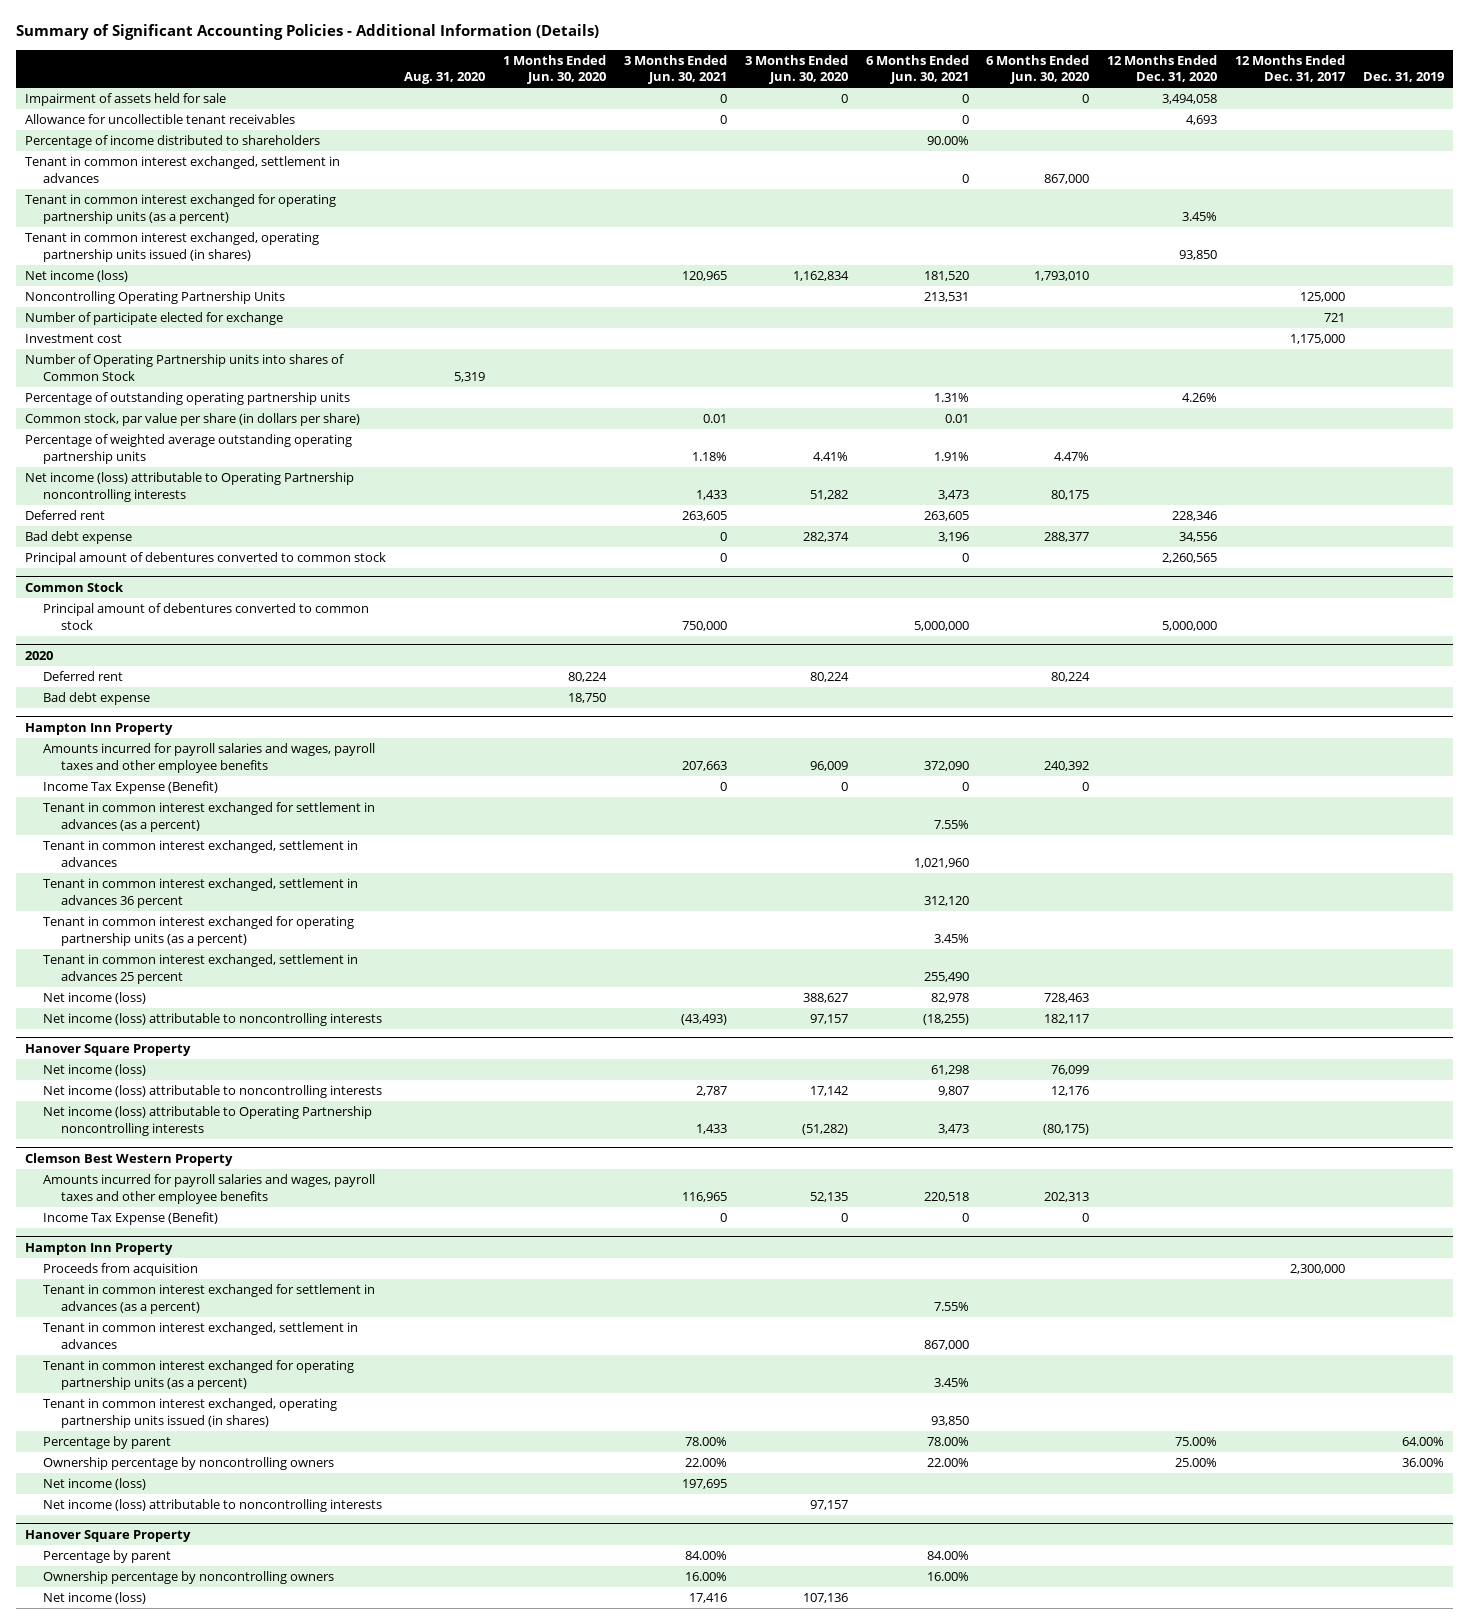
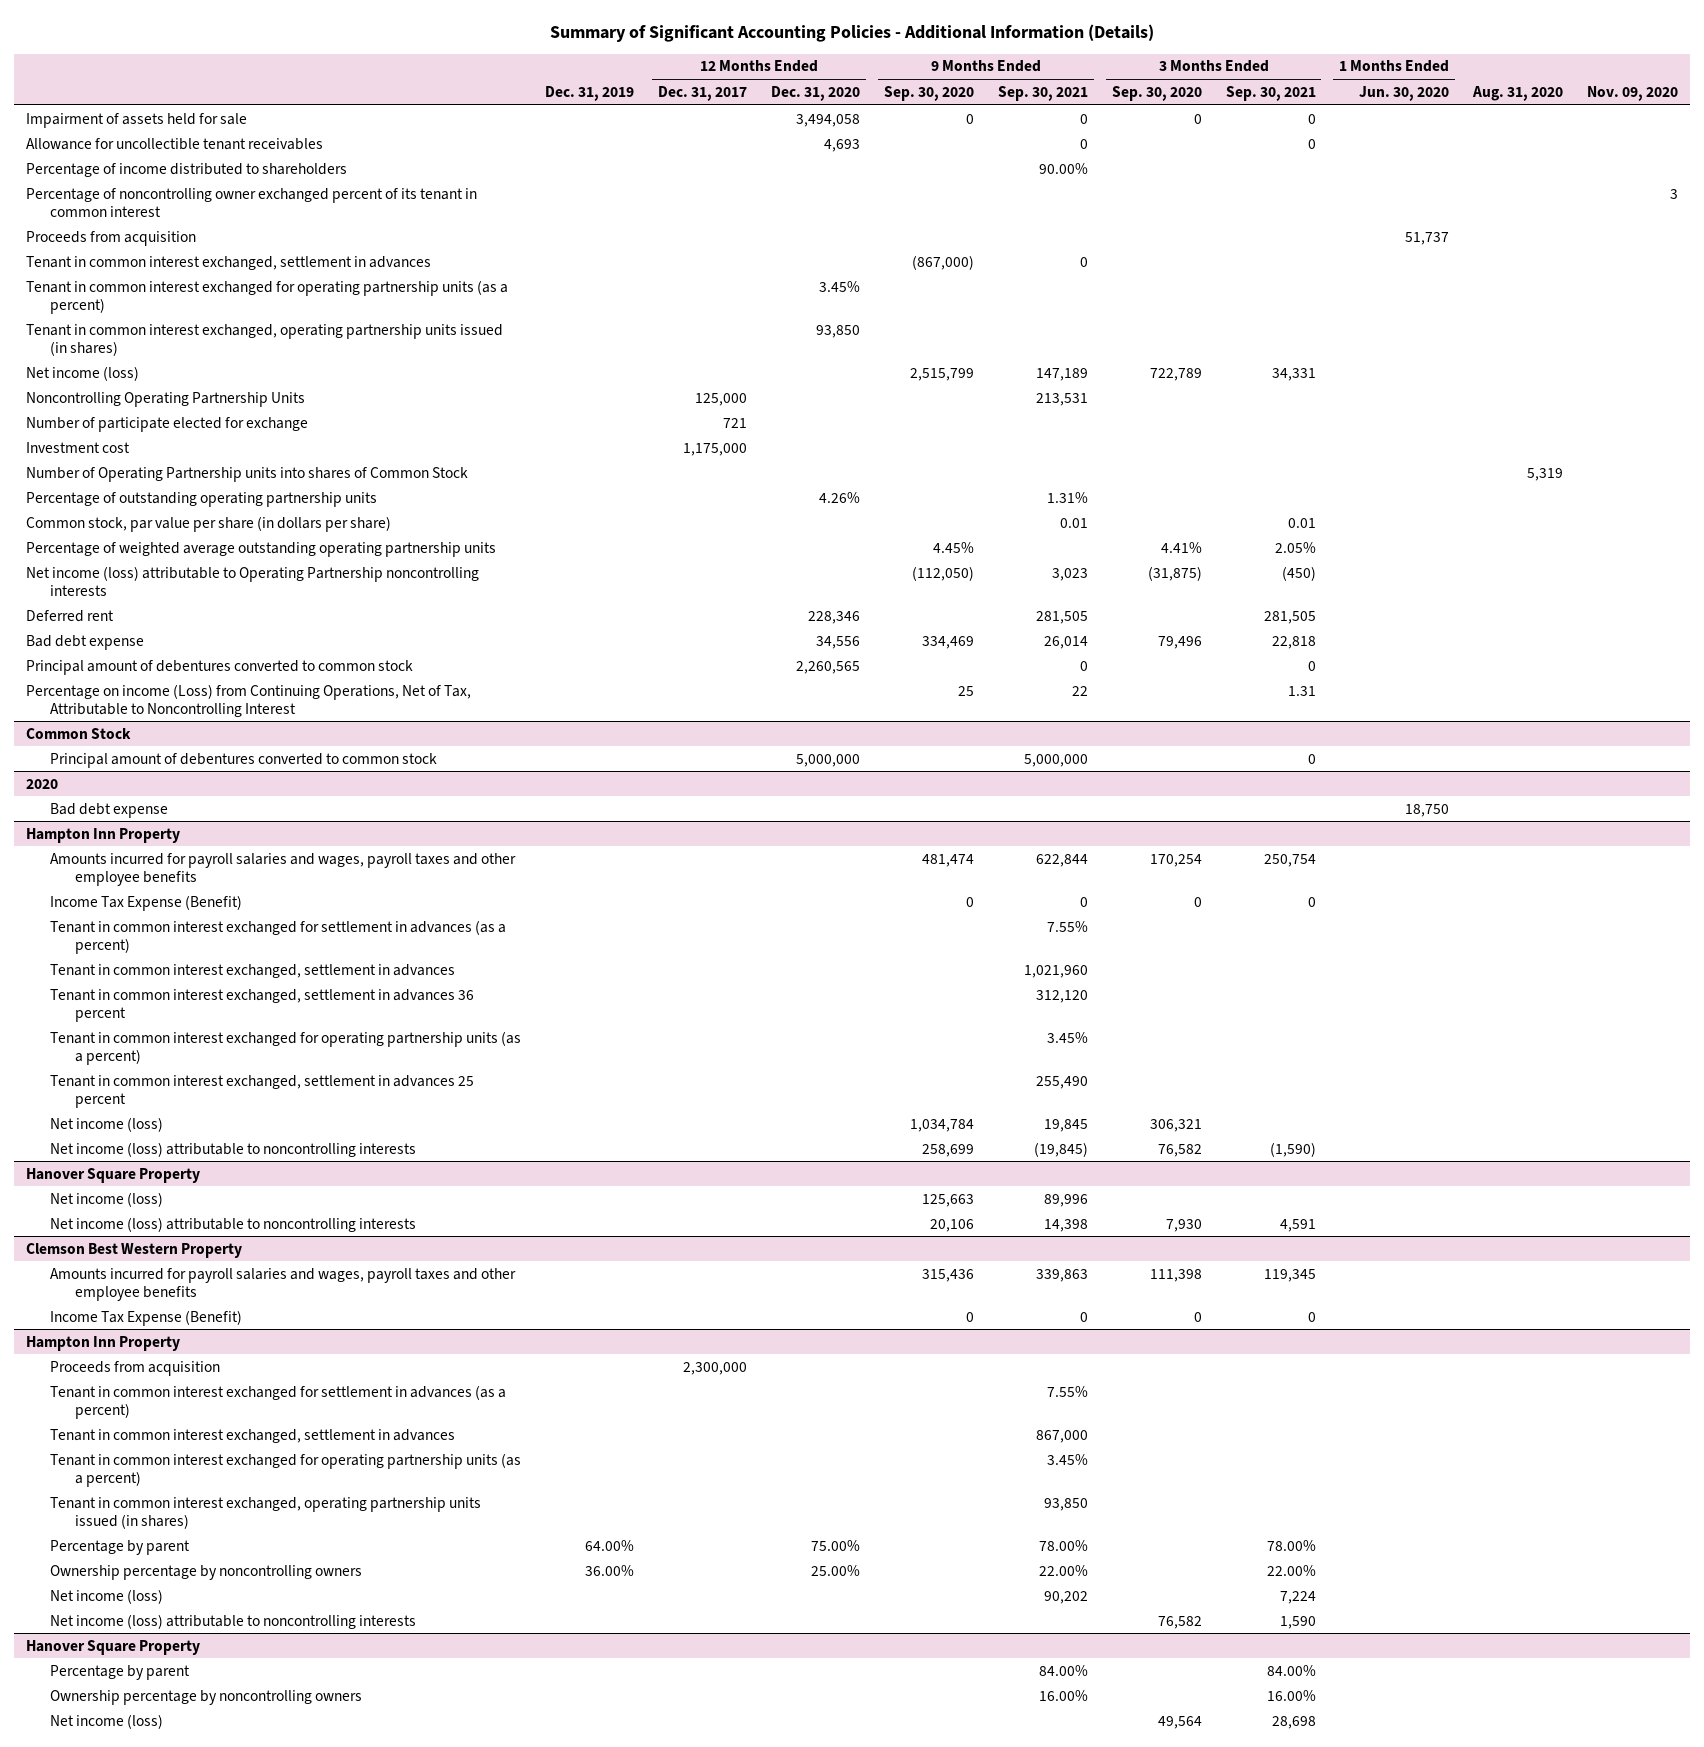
- | Aug. 31, 2020 | 1 Months Ended Jun. 30, 2020 | 3 Months Ended Jun. 30, 2021 | 3 Months Ended Jun. 30, 2020 | 6 Months Ended Jun. 30, 2021 | 6 Months Ended Jun. 30, 2020 | 12 Months Ended Dec. 31, 2020 | 12 Months Ended Dec. 31, 2017 | Dec. 31, 2019
+ | Dec. 31, 2019 | 12 Months Ended Dec. 31, 2017 | 12 Months Ended Dec. 31, 2020 | 9 Months Ended Sep. 30, 2020 | 9 Months Ended Sep. 30, 2021 | 3 Months Ended Sep. 30, 2020 | 3 Months Ended Sep. 30, 2021 | 1 Months Ended Jun. 30, 2020 | Aug. 31, 2020 | Nov. 09, 2020
+ Percentage of noncontrolling owner exchanged percent of its tenant in common interest | | | | | | | | | | 3
+ Proceeds from acquisition | | | | | | | | 51,737 | |
+ Percentage on income (Loss) from Continuing Operations, Net of Tax, Attributable to Noncontrolling Interest | | | | 25 | 22 | | 1.31 | | |
@ 2020
- Deferred rent | | 80,224 | | 80,224 | | 80,224 | | |
@ Hanover Square Property
- Net income (loss) attributable to Operating Partnership noncontrolling interests | | | 1,433 | (51,282) | 3,473 | (80,175) | | |

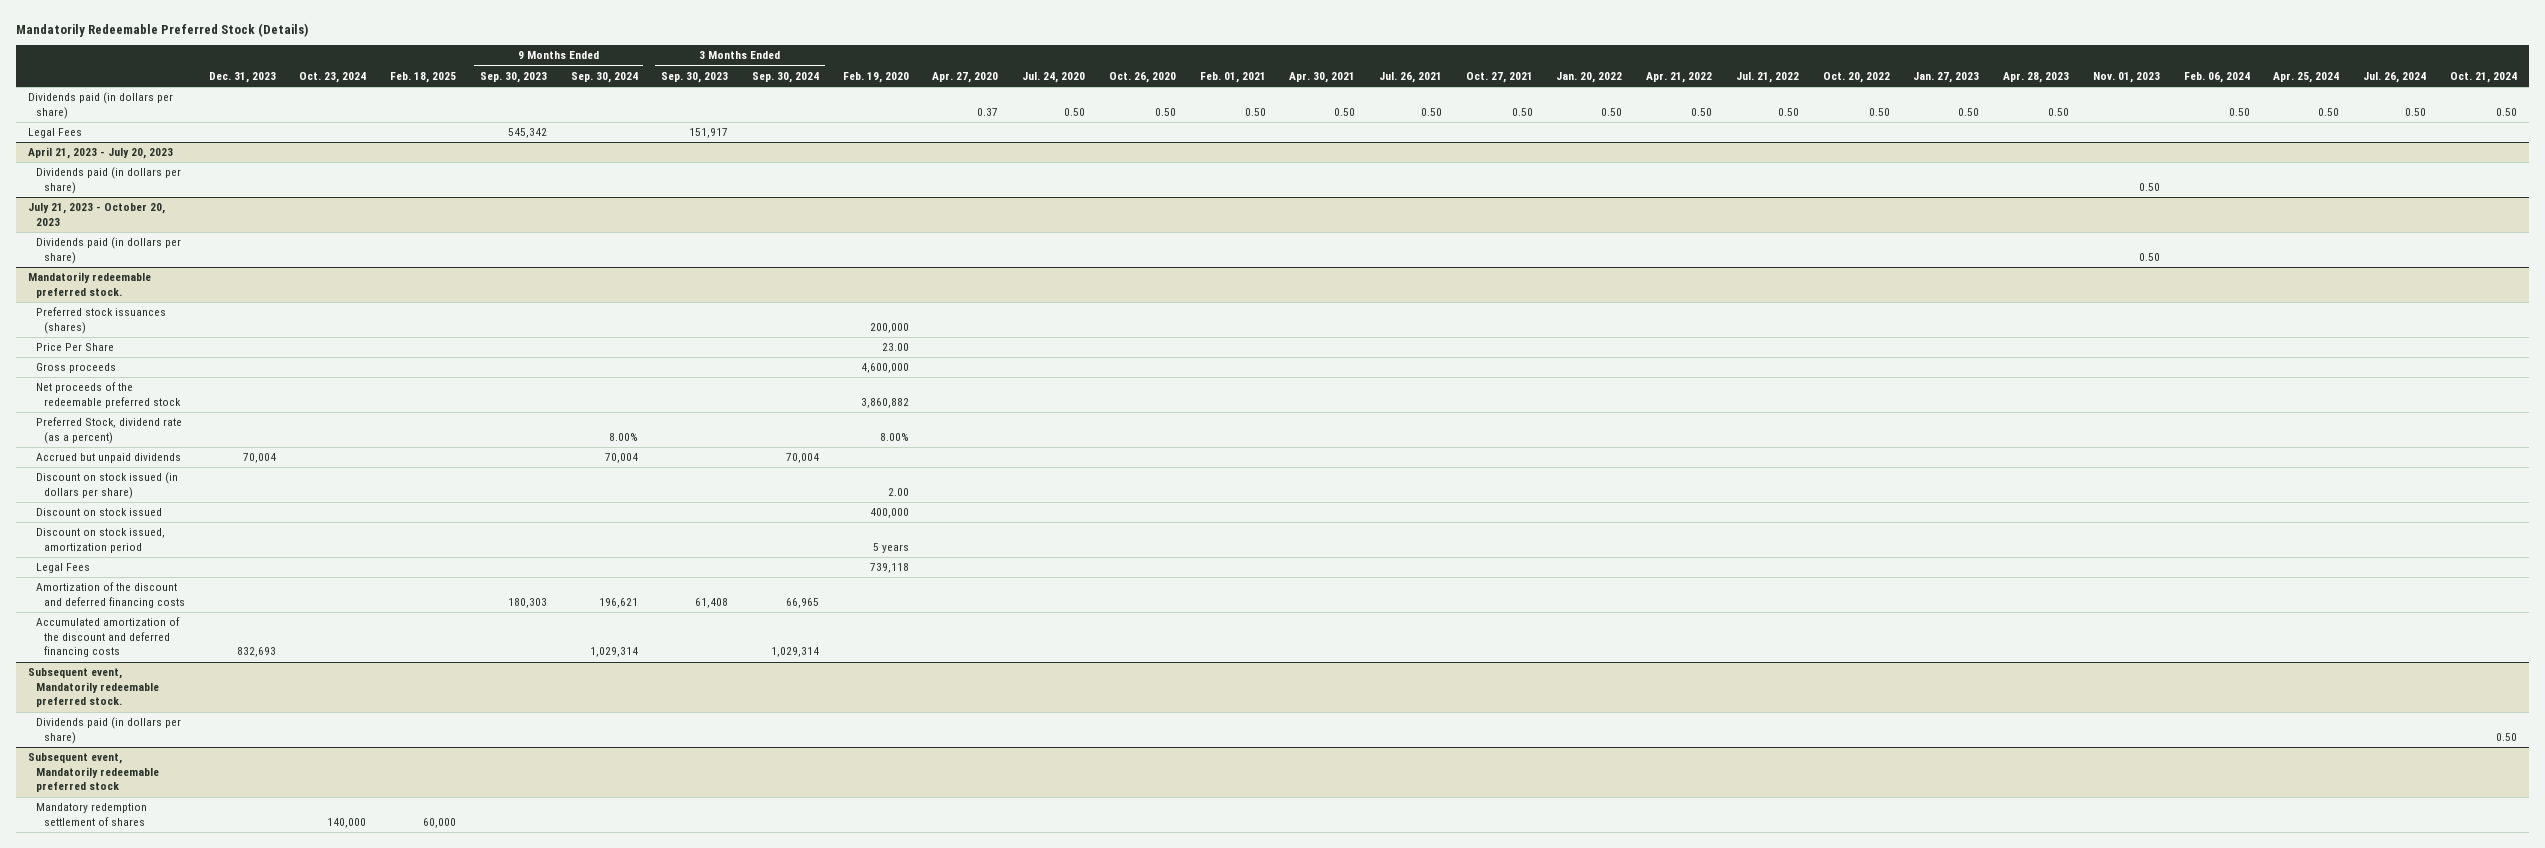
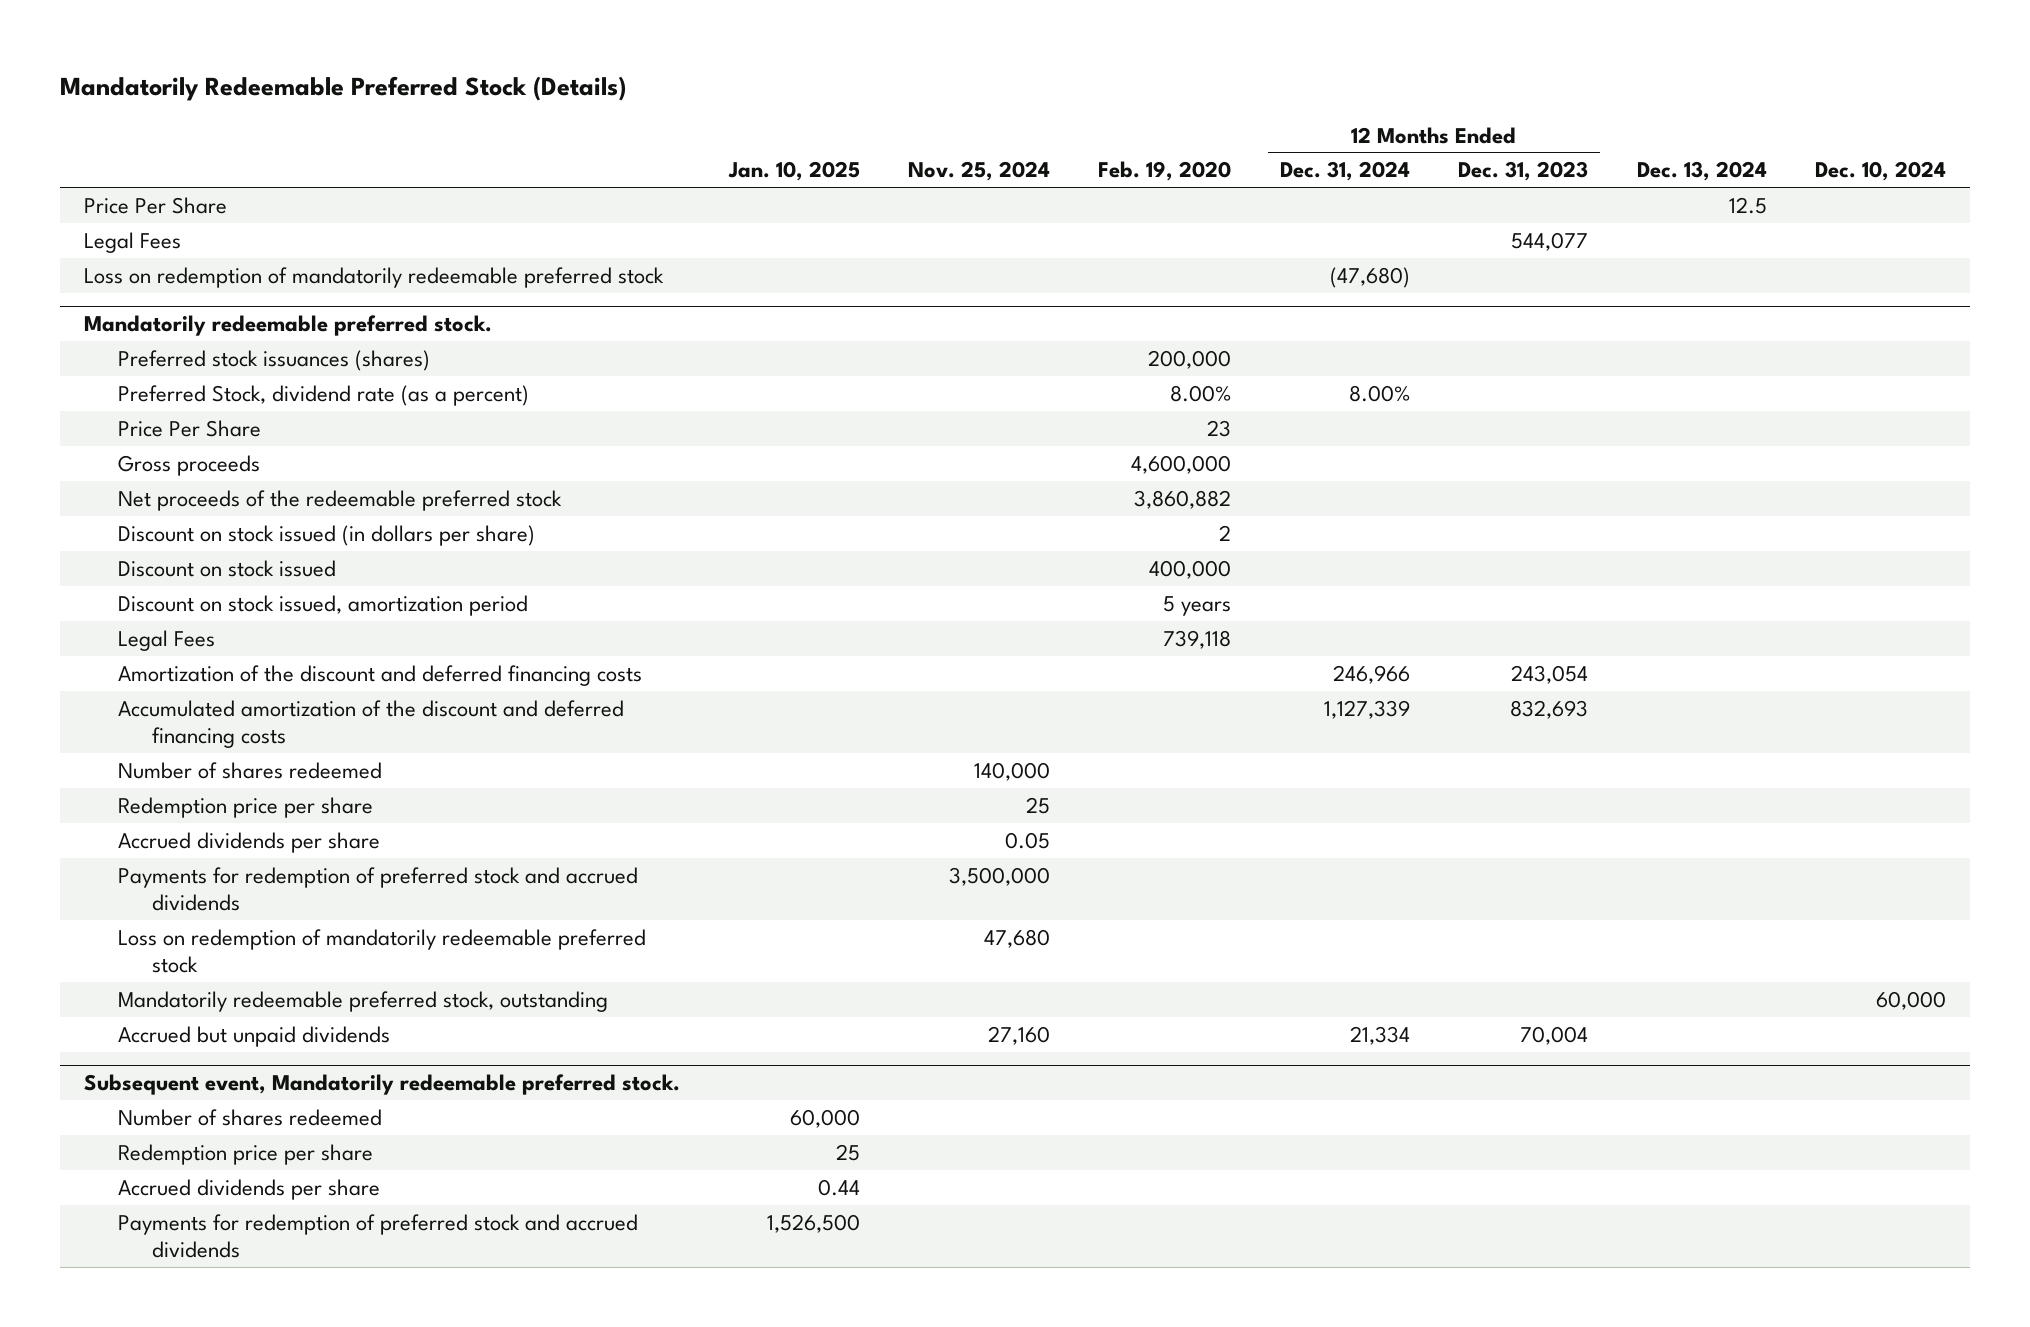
- | Dec. 31, 2023 | Oct. 23, 2024 | Feb. 18, 2025 | 9 Months Ended Sep. 30, 2023 | 9 Months Ended Sep. 30, 2024 | 3 Months Ended Sep. 30, 2023 | 3 Months Ended Sep. 30, 2024 | Feb. 19, 2020 | Apr. 27, 2020 | Jul. 24, 2020 | Oct. 26, 2020 | Feb. 01, 2021 | Apr. 30, 2021 | Jul. 26, 2021 | Oct. 27, 2021 | Jan. 20, 2022 | Apr. 21, 2022 | Jul. 21, 2022 | Oct. 20, 2022 | Jan. 27, 2023 | Apr. 28, 2023 | Nov. 01, 2023 | Feb. 06, 2024 | Apr. 25, 2024 | Jul. 26, 2024 | Oct. 21, 2024
+ | Jan. 10, 2025 | Nov. 25, 2024 | Feb. 19, 2020 | 12 Months Ended Dec. 31, 2024 | 12 Months Ended Dec. 31, 2023 | Dec. 13, 2024 | Dec. 10, 2024
- Dividends paid (in dollars per share) | | | | | | | | | 0.37 | 0.50 | 0.50 | 0.50 | 0.50 | 0.50 | 0.50 | 0.50 | 0.50 | 0.50 | 0.50 | 0.50 | 0.50 | | 0.50 | 0.50 | 0.50 | 0.50
+ Price Per Share | | | | | | 12.5 |
- April 21, 2023 - July 20, 2023
- Dividends paid (in dollars per share) | | | | | | | | | | | | | | | | | | | | | | 0.50 | | | |
- July 21, 2023 - October 20, 2023
- Dividends paid (in dollars per share) | | | | | | | | | | | | | | | | | | | | | | 0.50 | | | |
+ Loss on redemption of mandatorily redeemable preferred stock | | | | (47,680) | | |
@ Mandatorily redeemable preferred stock.
- Price Per Share | | | | | | | | 23.00 | | | | | | | | | | | | | | | | | |
moved up: Preferred Stock, dividend rate (as a percent) | | | 8.00% | 8.00% | | |
+ Price Per Share | | | 23 | | | |
- Discount on stock issued (in dollars per share) | | | | | | | | 2.00 | | | | | | | | | | | | | | | | | |
+ Discount on stock issued (in dollars per share) | | | 2 | | | |
+ Number of shares redeemed | | 140,000 | | | | |
+ Redemption price per share | | 25 | | | | |
+ Accrued dividends per share | | 0.05 | | | | |
+ Payments for redemption of preferred stock and accrued dividends | | 3,500,000 | | | | |
+ Loss on redemption of mandatorily redeemable preferred stock | | 47,680 | | | | |
+ Mandatorily redeemable preferred stock, outstanding | | | | | | | 60,000
moved down: Accrued but unpaid dividends | | 27,160 | | 21,334 | 70,004 | |
@ Subsequent event, Mandatorily redeemable preferred stock.
- Dividends paid (in dollars per share) | | | | | | | | | | | | | | | | | | | | | | | | | | 0.50
- Subsequent event, Mandatorily redeemable preferred stock
- Mandatory redemption settlement of shares | | 140,000 | 60,000 | | | | | | | | | | | | | | | | | | | | | | |
@ Subsequent event, Mandatorily redeemable preferred stock.
+ Number of shares redeemed | 60,000 | | | | | |
+ Redemption price per share | 25 | | | | | |
+ Accrued dividends per share | 0.44 | | | | | |
+ Payments for redemption of preferred stock and accrued dividends | 1,526,500 | | | | | |

